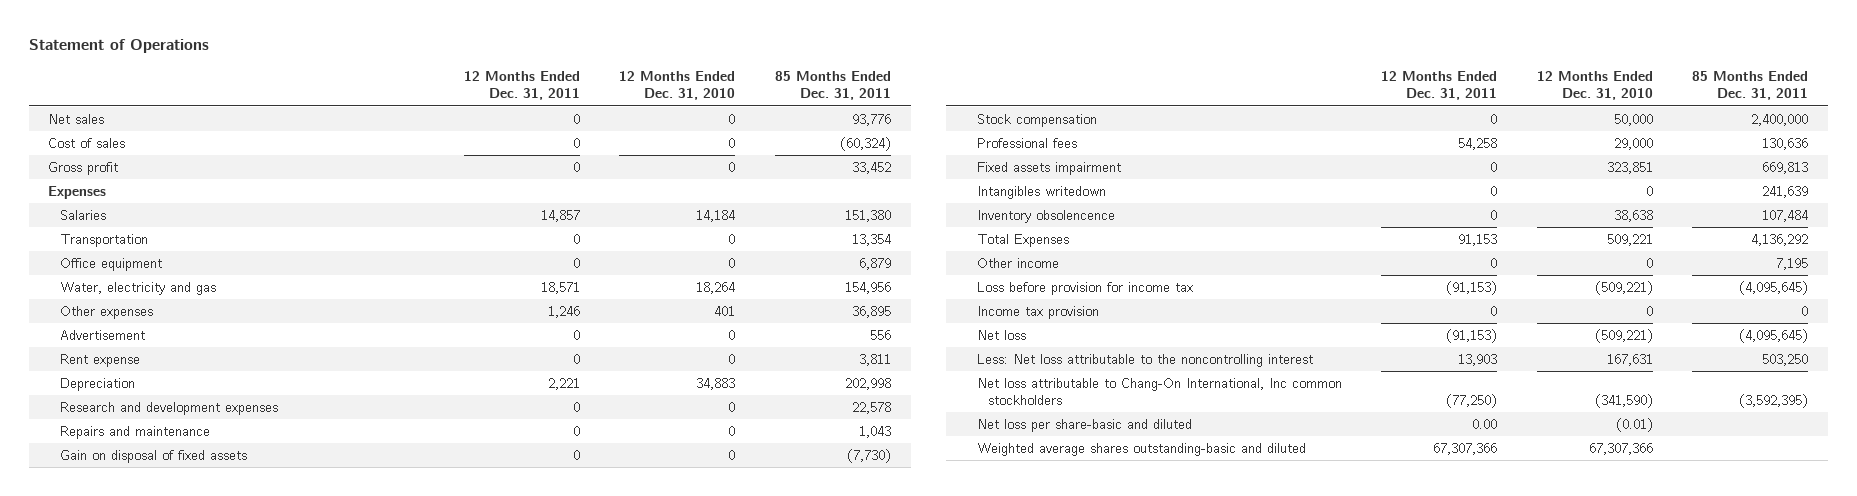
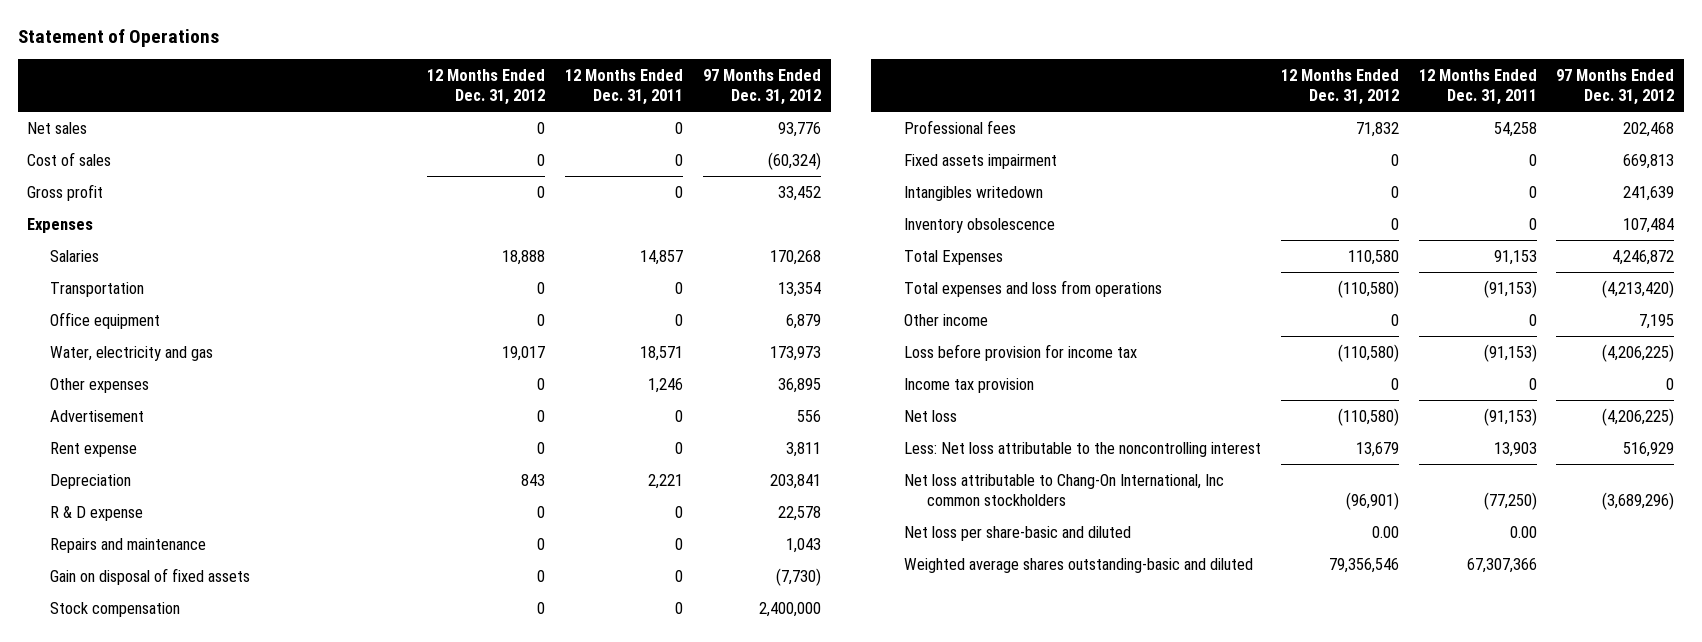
- | 12 Months Ended Dec. 31, 2011 | 12 Months Ended Dec. 31, 2010 | 85 Months Ended Dec. 31, 2011
+ | 12 Months Ended Dec. 31, 2012 | 12 Months Ended Dec. 31, 2011 | 97 Months Ended Dec. 31, 2012
- Research and development expenses | 0 | 0 | 22,578
+ R & D expense | 0 | 0 | 22,578
- Inventory obsolencence | 0 | 38,638 | 107,484
+ Inventory obsolescence | 0 | 0 | 107,484
+ Total expenses and loss from operations | (110,580) | (91,153) | (4,213,420)

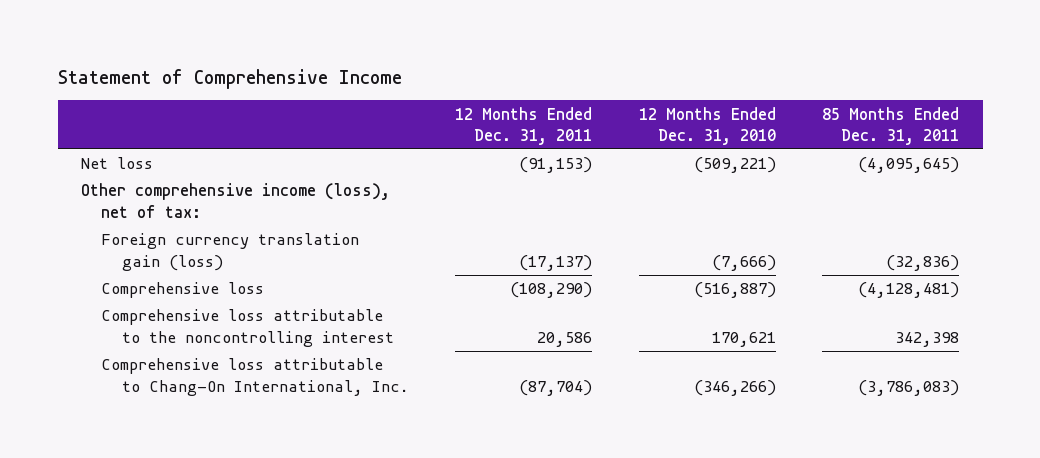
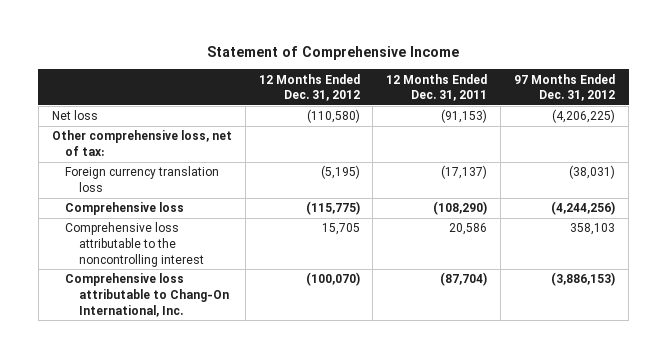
- | 12 Months Ended Dec. 31, 2011 | 12 Months Ended Dec. 31, 2010 | 85 Months Ended Dec. 31, 2011
+ | 12 Months Ended Dec. 31, 2012 | 12 Months Ended Dec. 31, 2011 | 97 Months Ended Dec. 31, 2012
- Other comprehensive income (loss), net of tax:
- Foreign currency translation gain (loss) | (17,137) | (7,666) | (32,836)
+ Other comprehensive loss, net of tax:
+ Foreign currency translation loss | (5,195) | (17,137) | (38,031)

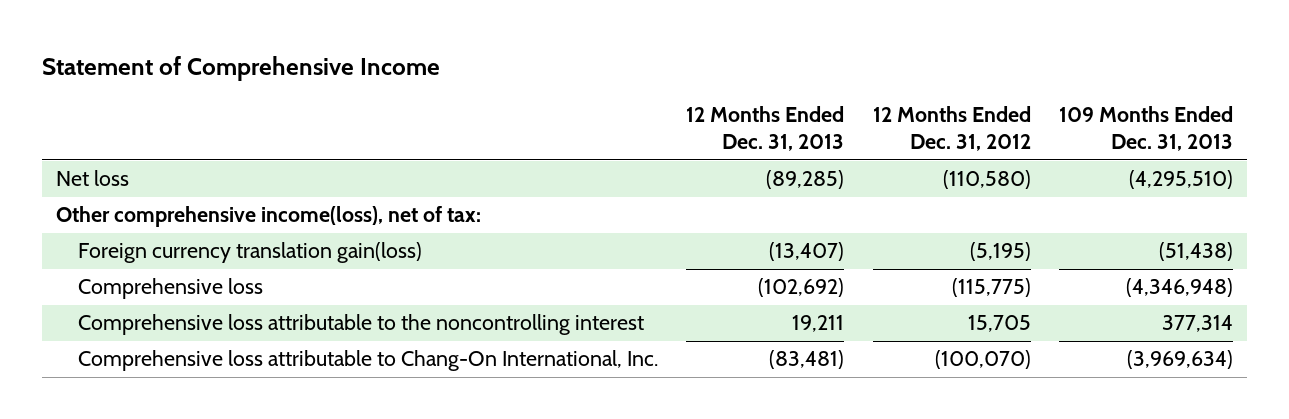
- | 12 Months Ended Dec. 31, 2012 | 12 Months Ended Dec. 31, 2011 | 97 Months Ended Dec. 31, 2012
+ | 12 Months Ended Dec. 31, 2013 | 12 Months Ended Dec. 31, 2012 | 109 Months Ended Dec. 31, 2013
- Other comprehensive loss, net of tax:
- Foreign currency translation loss | (5,195) | (17,137) | (38,031)
+ Other comprehensive income(loss), net of tax:
+ Foreign currency translation gain(loss) | (13,407) | (5,195) | (51,438)

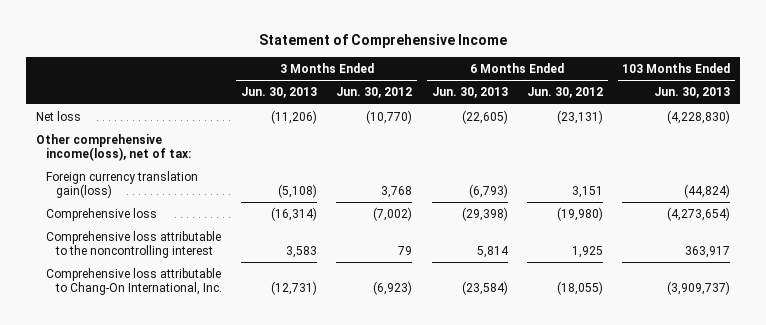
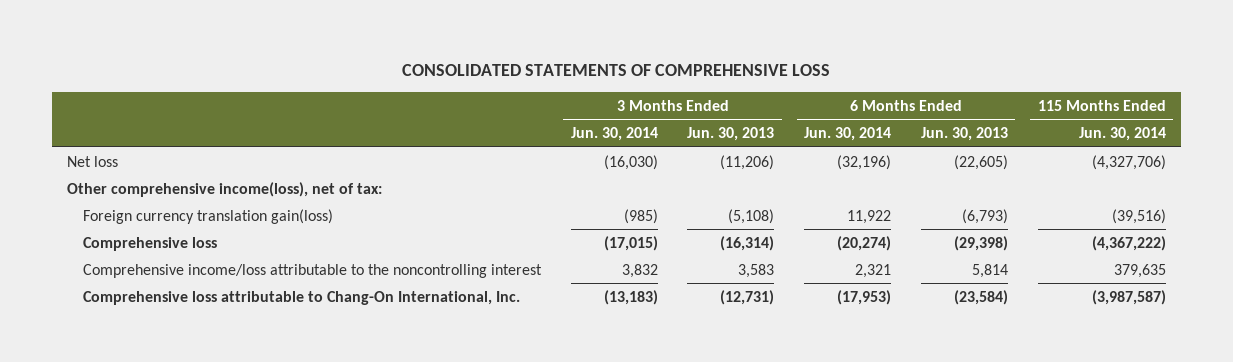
- Statement of Comprehensive Income
+ CONSOLIDATED STATEMENTS OF COMPREHENSIVE LOSS
- | 3 Months Ended Jun. 30, 2013 | 3 Months Ended Jun. 30, 2012 | 6 Months Ended Jun. 30, 2013 | 6 Months Ended Jun. 30, 2012 | 103 Months Ended Jun. 30, 2013
+ | 3 Months Ended Jun. 30, 2014 | 3 Months Ended Jun. 30, 2013 | 6 Months Ended Jun. 30, 2014 | 6 Months Ended Jun. 30, 2013 | 115 Months Ended Jun. 30, 2014
- Comprehensive loss attributable to the noncontrolling interest | 3,583 | 79 | 5,814 | 1,925 | 363,917
+ Comprehensive income/loss attributable to the noncontrolling interest | 3,832 | 3,583 | 2,321 | 5,814 | 379,635

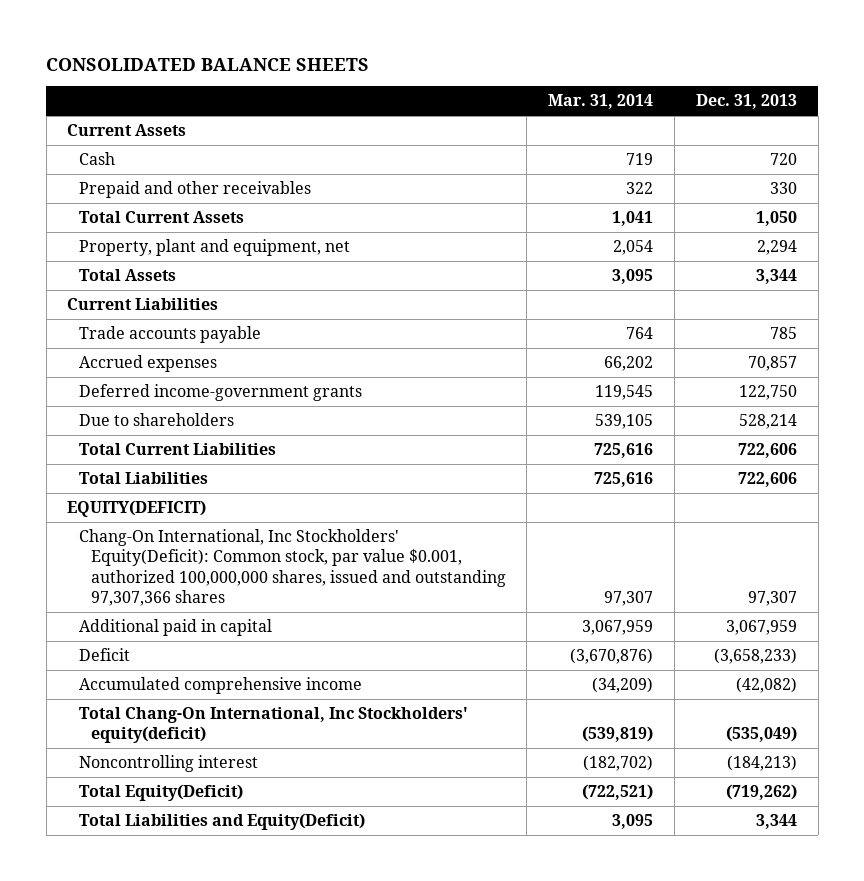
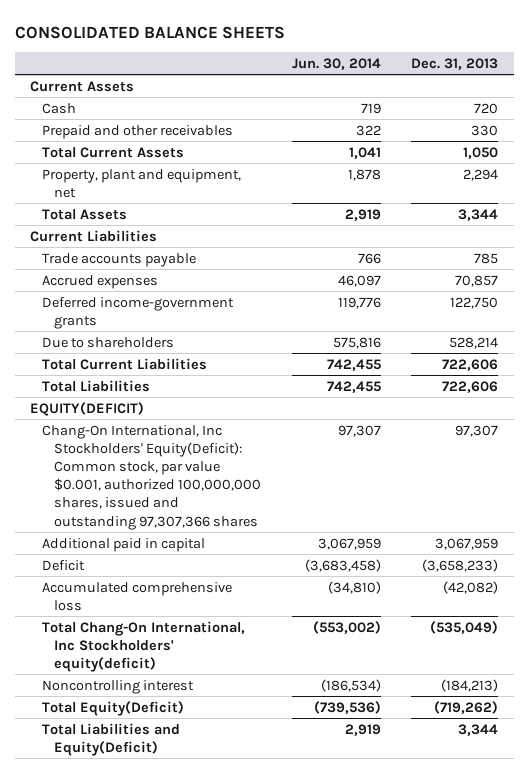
- | Mar. 31, 2014 | Dec. 31, 2013
+ | Jun. 30, 2014 | Dec. 31, 2013
- Accumulated comprehensive income | (34,209) | (42,082)
+ Accumulated comprehensive loss | (34,810) | (42,082)

